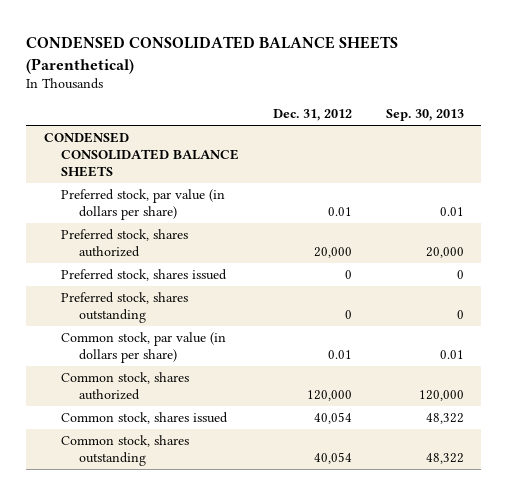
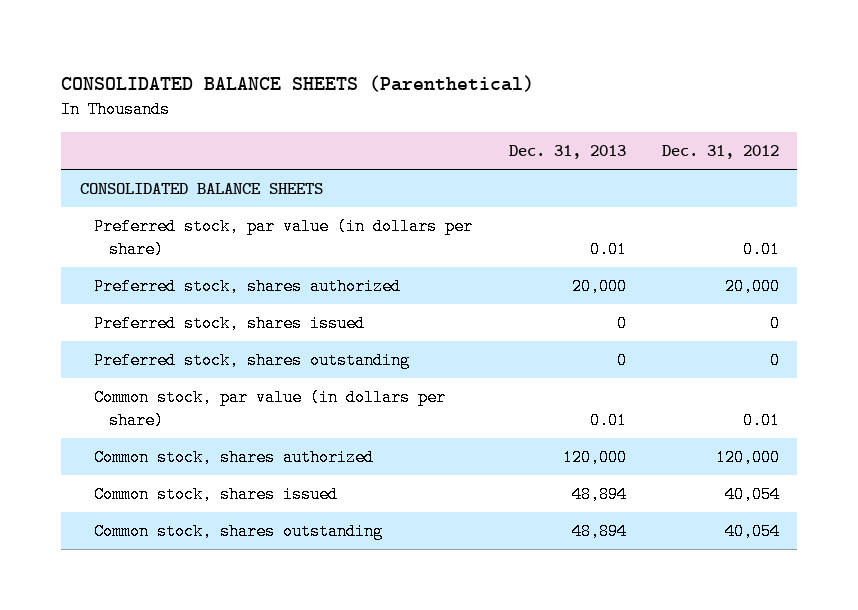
- CONDENSED CONSOLIDATED BALANCE SHEETS (Parenthetical)
+ CONSOLIDATED BALANCE SHEETS (Parenthetical)
- | Dec. 31, 2012 | Sep. 30, 2013
+ | Dec. 31, 2013 | Dec. 31, 2012
- CONDENSED CONSOLIDATED BALANCE SHEETS
+ CONSOLIDATED BALANCE SHEETS

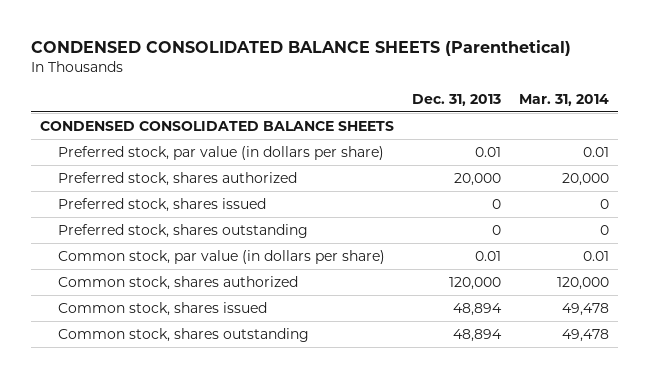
- CONSOLIDATED BALANCE SHEETS (Parenthetical)
+ CONDENSED CONSOLIDATED BALANCE SHEETS (Parenthetical)
- | Dec. 31, 2013 | Dec. 31, 2012
+ | Dec. 31, 2013 | Mar. 31, 2014
- CONSOLIDATED BALANCE SHEETS
+ CONDENSED CONSOLIDATED BALANCE SHEETS

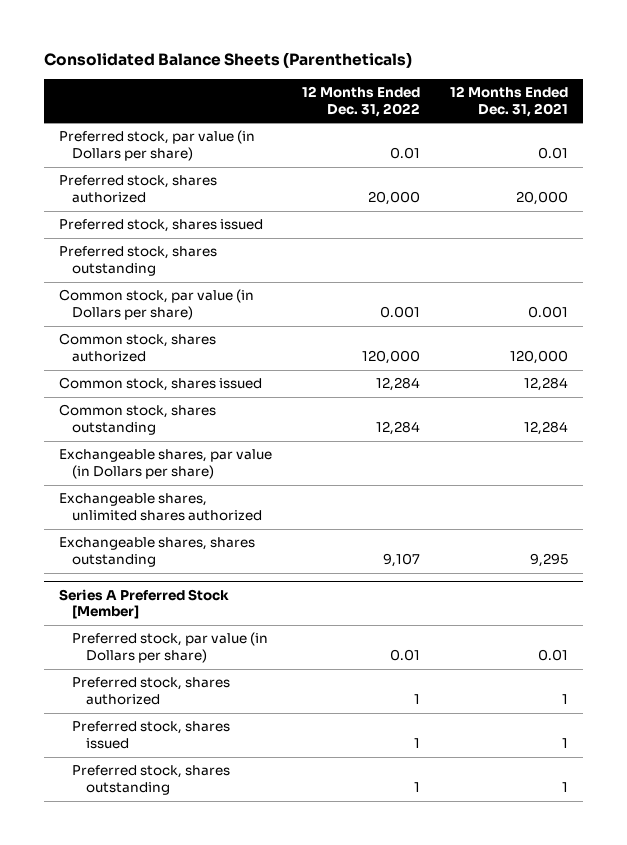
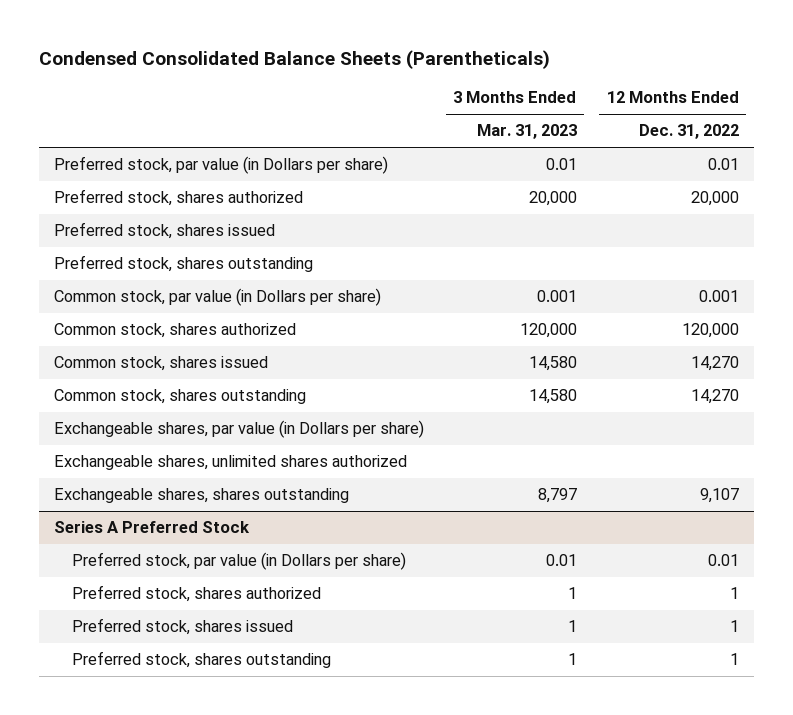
- Consolidated Balance Sheets (Parentheticals)
+ Condensed Consolidated Balance Sheets (Parentheticals)
- | 12 Months Ended Dec. 31, 2022 | 12 Months Ended Dec. 31, 2021
+ | 3 Months Ended Mar. 31, 2023 | 12 Months Ended Dec. 31, 2022
- Common stock, shares issued | 12,284 | 12,284
- Common stock, shares outstanding | 12,284 | 12,284
+ Common stock, shares issued | 14,580 | 14,270
+ Common stock, shares outstanding | 14,580 | 14,270
- Series A Preferred Stock [Member]
+ Series A Preferred Stock

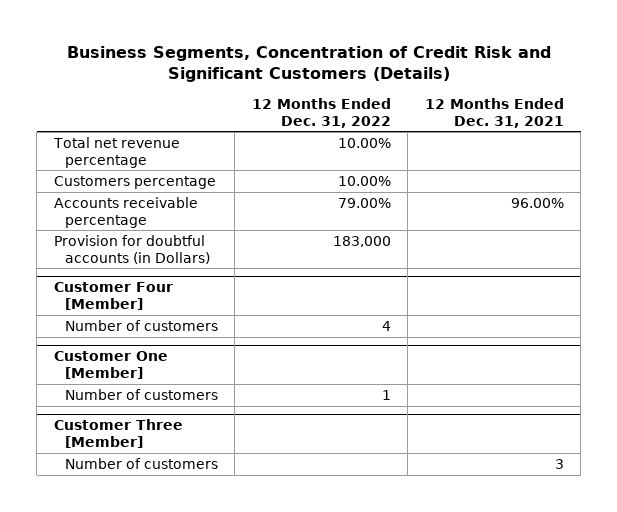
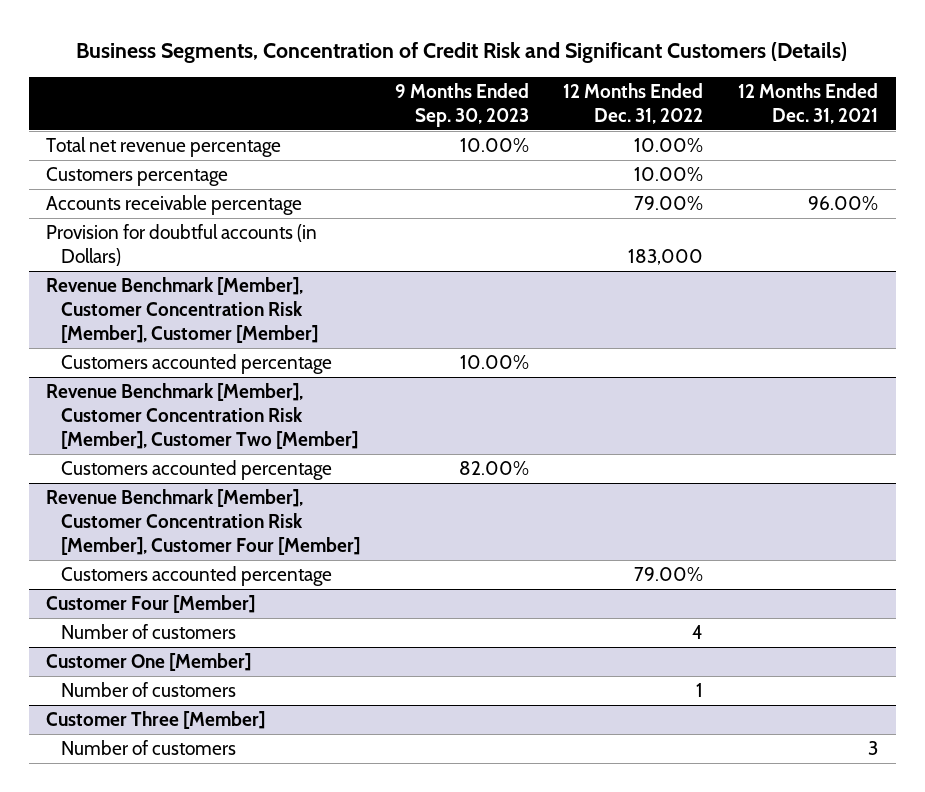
- | 12 Months Ended Dec. 31, 2022 | 12 Months Ended Dec. 31, 2021
+ | 9 Months Ended Sep. 30, 2023 | 12 Months Ended Dec. 31, 2022 | 12 Months Ended Dec. 31, 2021
+ Revenue Benchmark [Member], Customer Concentration Risk [Member], Customer [Member]
+ Customers accounted percentage | 10.00% | |
+ Revenue Benchmark [Member], Customer Concentration Risk [Member], Customer Two [Member]
+ Customers accounted percentage | 82.00% | |
+ Revenue Benchmark [Member], Customer Concentration Risk [Member], Customer Four [Member]
+ Customers accounted percentage | | 79.00% |

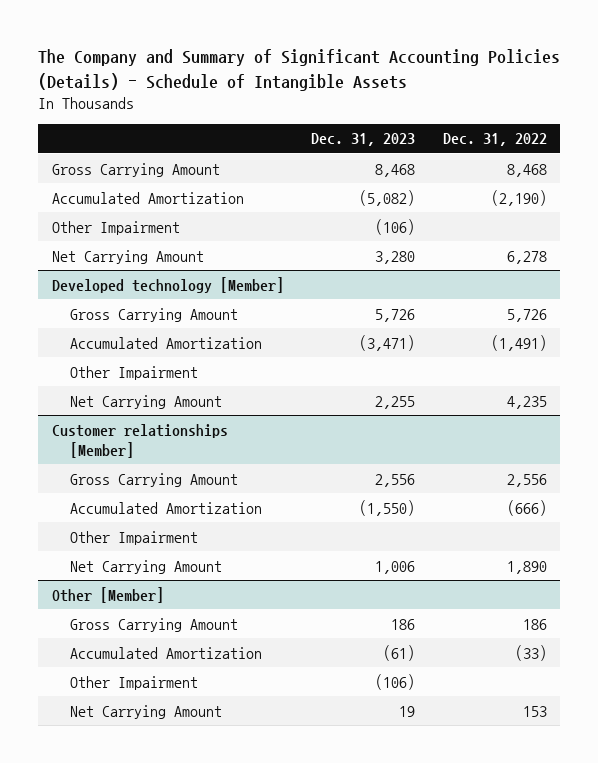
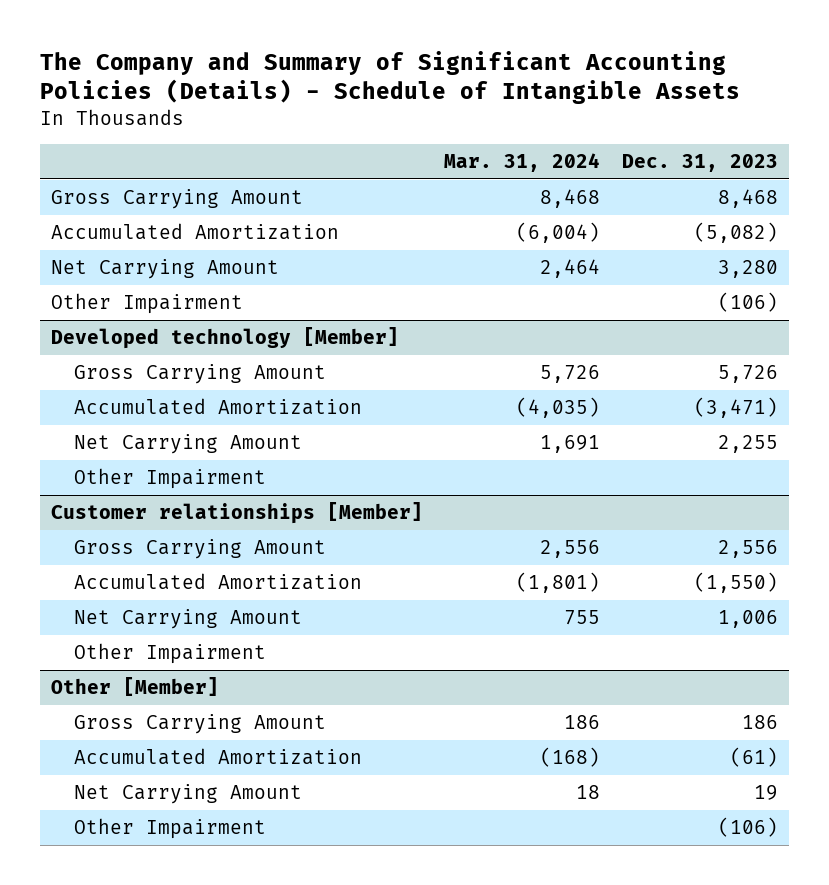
- | Dec. 31, 2023 | Dec. 31, 2022
+ | Mar. 31, 2024 | Dec. 31, 2023
moved down: Other Impairment | | (106)
@ Developed technology [Member]
moved down: Other Impairment
@ Customer relationships [Member]
moved down: Other Impairment
@ Other [Member]
moved down: Other Impairment | | (106)

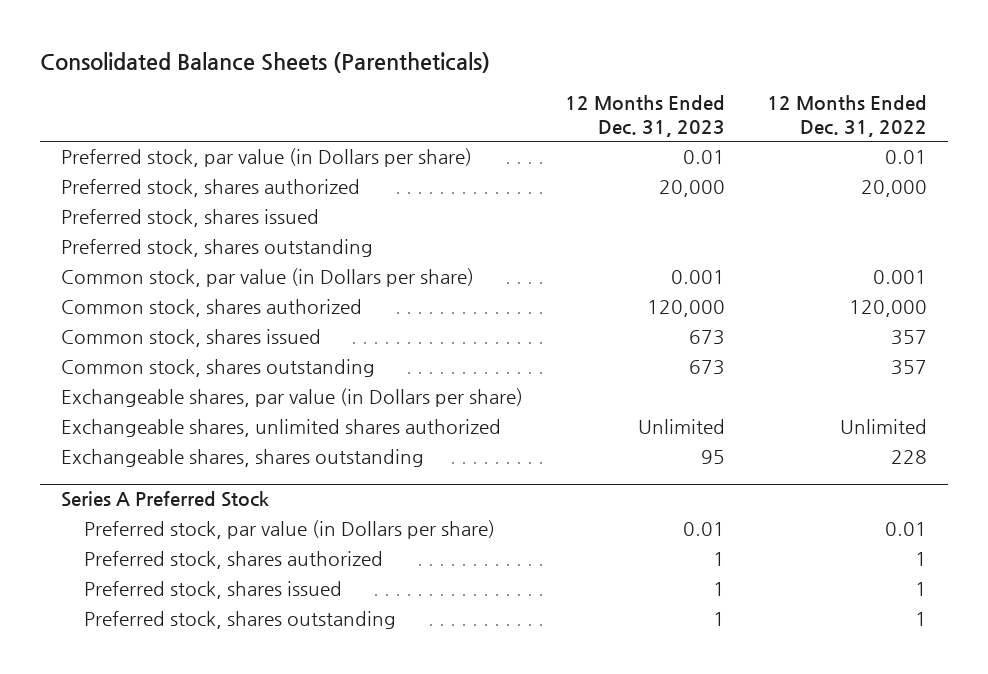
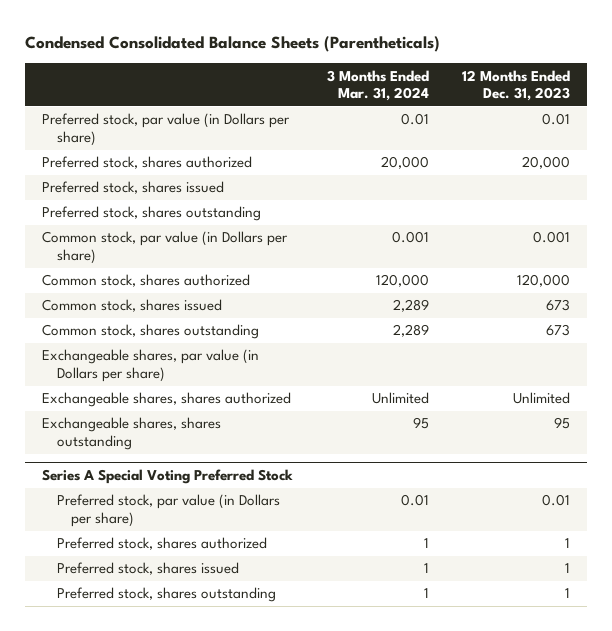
- Consolidated Balance Sheets (Parentheticals)
+ Condensed Consolidated Balance Sheets (Parentheticals)
- | 12 Months Ended Dec. 31, 2023 | 12 Months Ended Dec. 31, 2022
+ | 3 Months Ended Mar. 31, 2024 | 12 Months Ended Dec. 31, 2023
- Exchangeable shares, unlimited shares authorized | Unlimited | Unlimited
+ Exchangeable shares, shares authorized | Unlimited | Unlimited
- Series A Preferred Stock
+ Series A Special Voting Preferred Stock

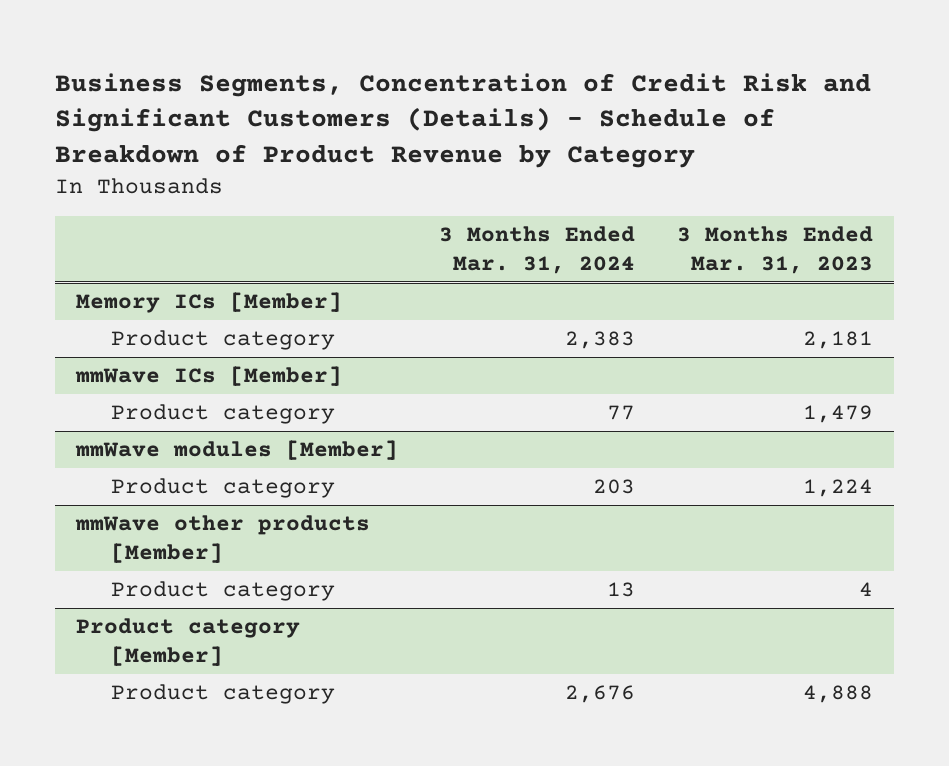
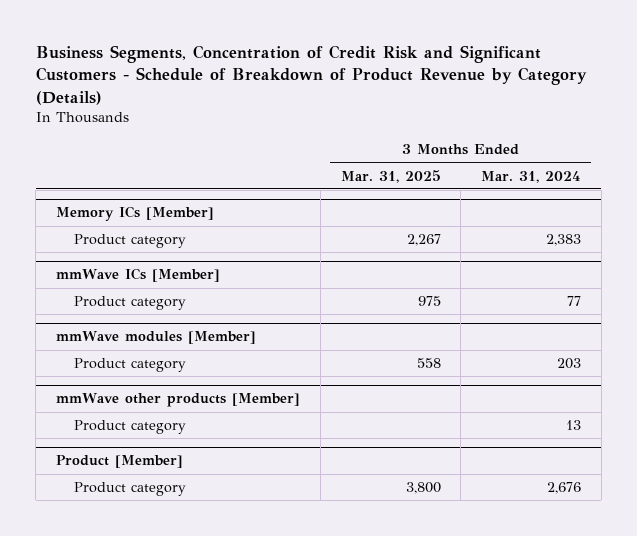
- Business Segments, Concentration of Credit Risk and Significant Customers (Details) - Schedule of Breakdown of Product Revenue by Category
+ Business Segments, Concentration of Credit Risk and Significant Customers - Schedule of Breakdown of Product Revenue by Category (Details)
- | 3 Months Ended Mar. 31, 2024 | 3 Months Ended Mar. 31, 2023
+ | 3 Months Ended Mar. 31, 2025 | 3 Months Ended Mar. 31, 2024
- Product category [Member]
+ Product [Member]

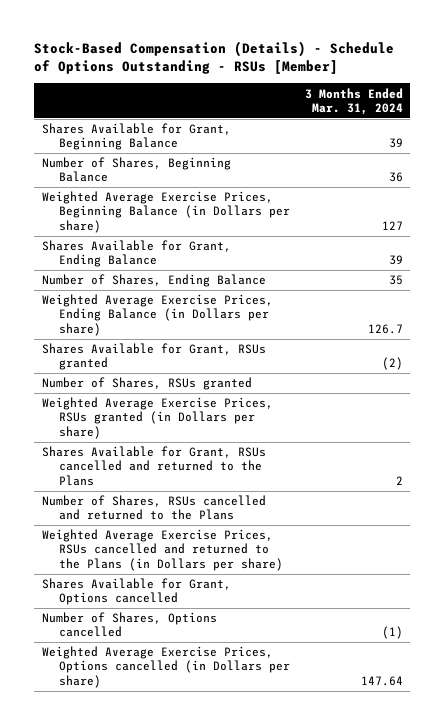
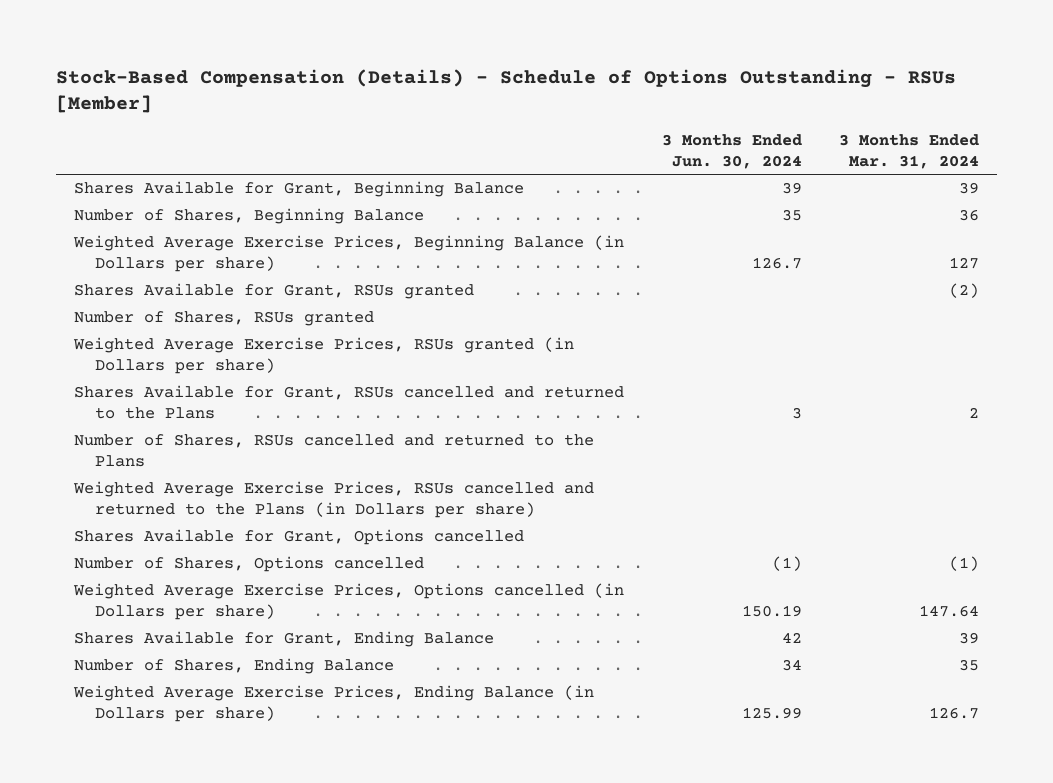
- | 3 Months Ended Mar. 31, 2024
+ | 3 Months Ended Jun. 30, 2024 | 3 Months Ended Mar. 31, 2024
moved down: Shares Available for Grant, Ending Balance | 42 | 39
moved down: Number of Shares, Ending Balance | 34 | 35
moved down: Weighted Average Exercise Prices, Ending Balance (in Dollars per share) | 125.99 | 126.7

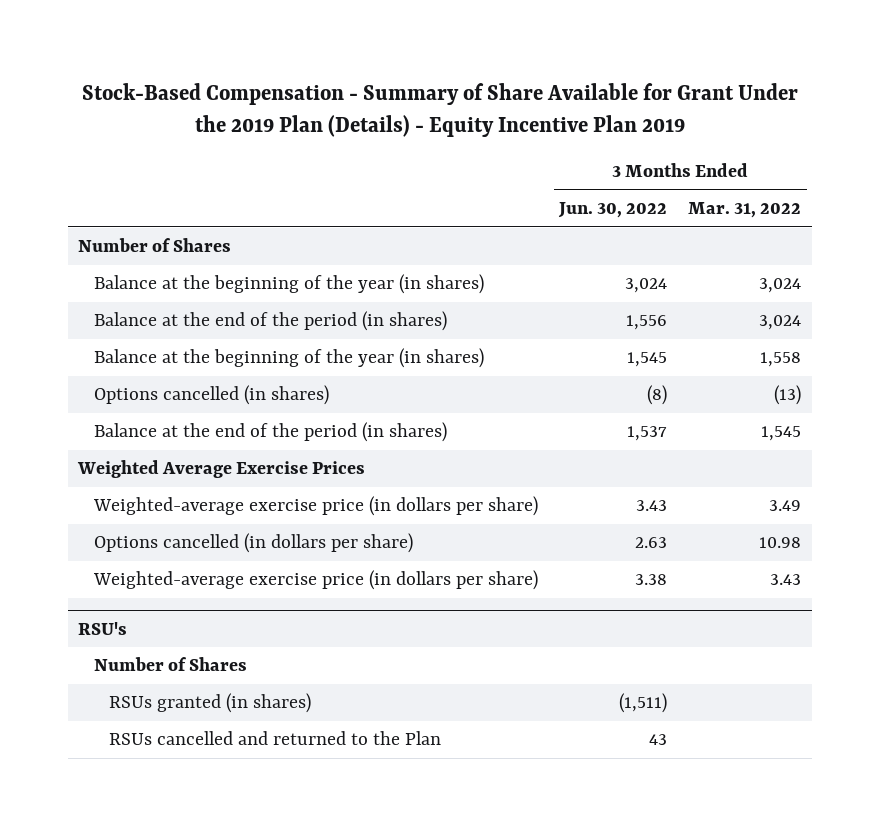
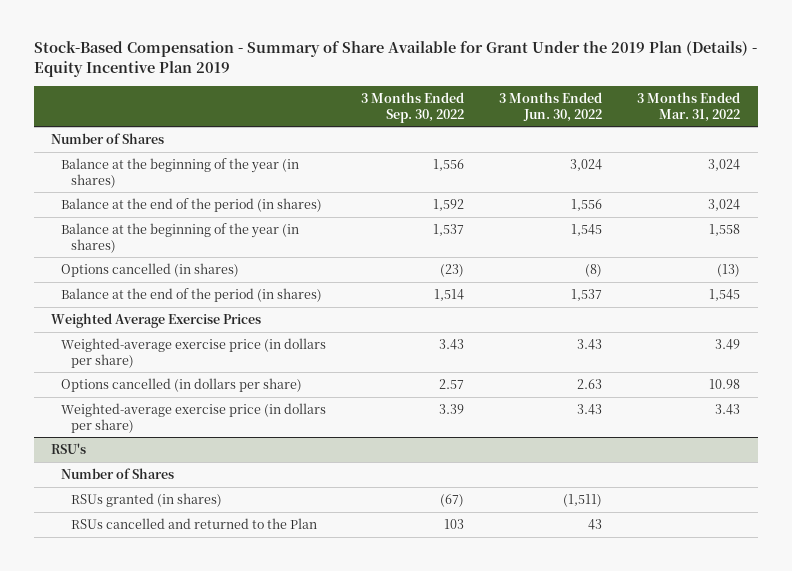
- | 3 Months Ended Jun. 30, 2022 | 3 Months Ended Mar. 31, 2022
+ | 3 Months Ended Sep. 30, 2022 | 3 Months Ended Jun. 30, 2022 | 3 Months Ended Mar. 31, 2022
- Weighted-average exercise price (in dollars per share) | 3.38 | 3.43
+ Weighted-average exercise price (in dollars per share) | 3.39 | 3.43 | 3.43

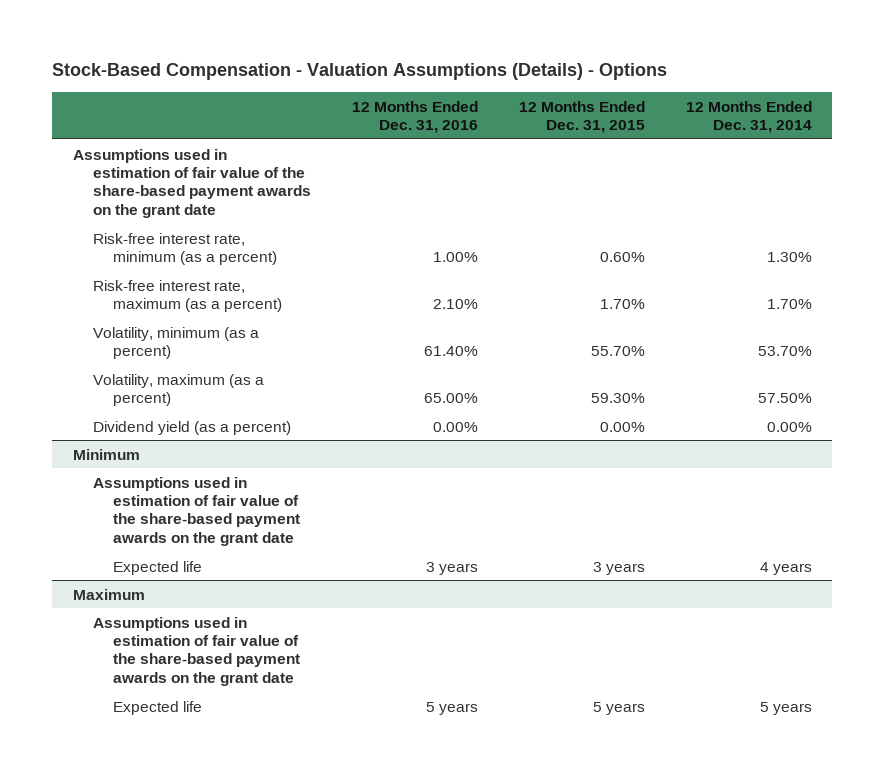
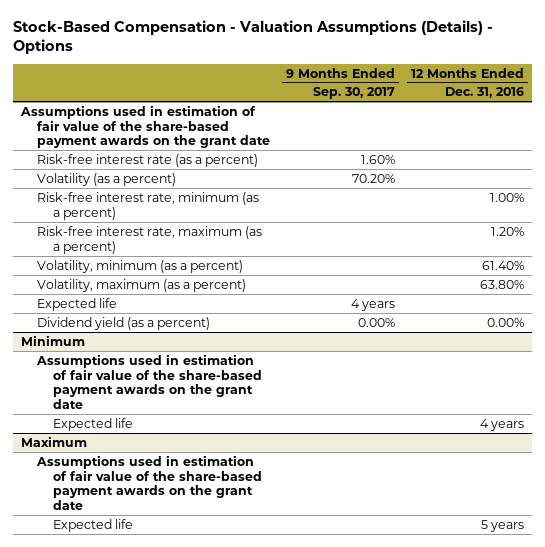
- | 12 Months Ended Dec. 31, 2016 | 12 Months Ended Dec. 31, 2015 | 12 Months Ended Dec. 31, 2014
+ | 9 Months Ended Sep. 30, 2017 | 12 Months Ended Dec. 31, 2016
+ Risk-free interest rate (as a percent) | 1.60% |
+ Volatility (as a percent) | 70.20% |
- Risk-free interest rate, maximum (as a percent) | 2.10% | 1.70% | 1.70%
+ Risk-free interest rate, maximum (as a percent) | | 1.20%
- Volatility, maximum (as a percent) | 65.00% | 59.30% | 57.50%
+ Volatility, maximum (as a percent) | | 63.80%
+ Expected life | 4 years |
@ Minimum
- Expected life | 3 years | 3 years | 4 years
+ Expected life | | 4 years

